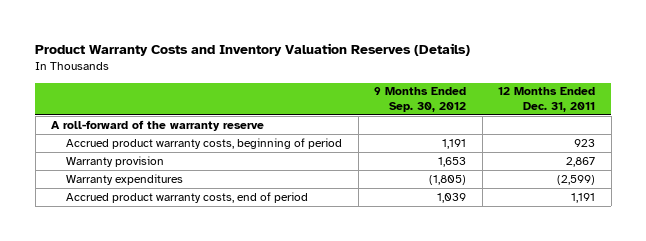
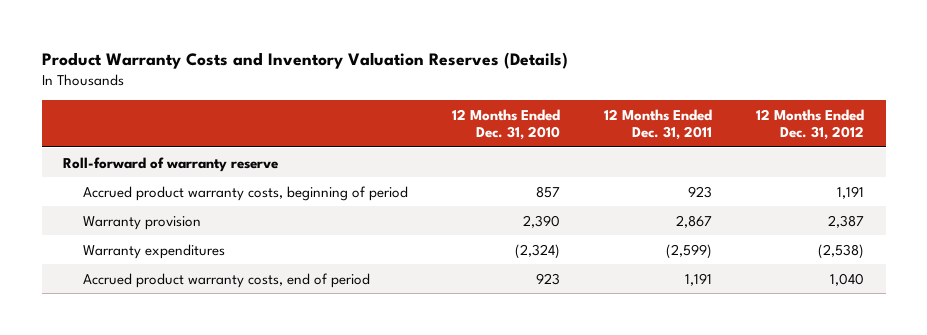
- | 9 Months Ended Sep. 30, 2012 | 12 Months Ended Dec. 31, 2011
+ | 12 Months Ended Dec. 31, 2010 | 12 Months Ended Dec. 31, 2011 | 12 Months Ended Dec. 31, 2012
- A roll-forward of the warranty reserve
+ Roll-forward of warranty reserve

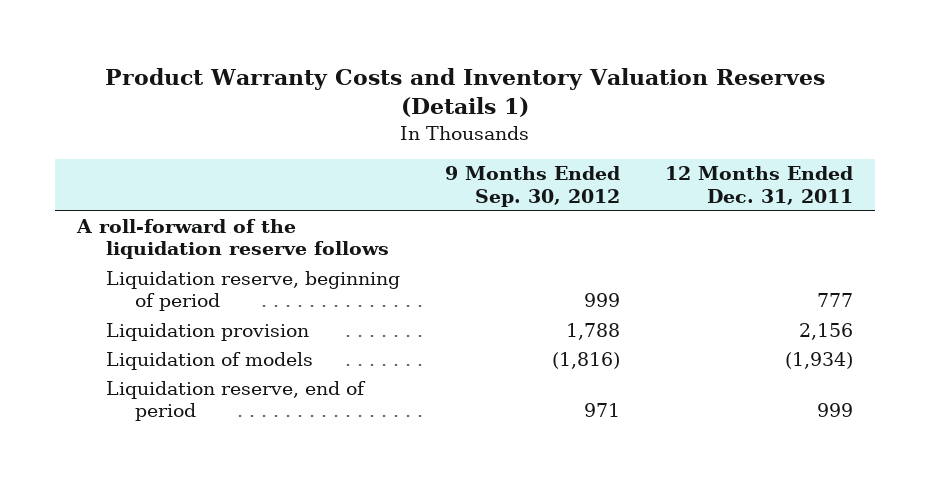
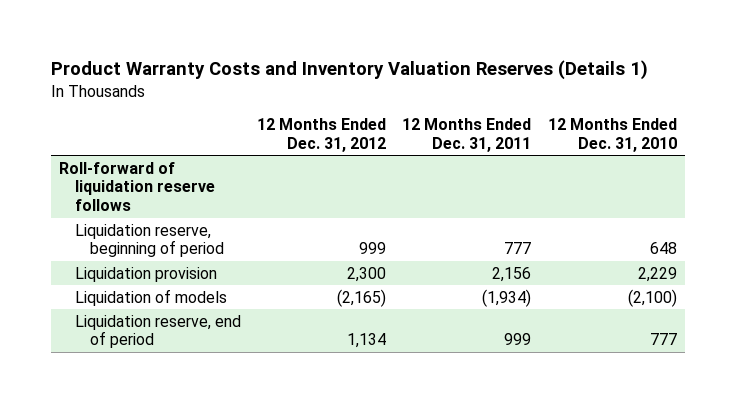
- | 9 Months Ended Sep. 30, 2012 | 12 Months Ended Dec. 31, 2011
+ | 12 Months Ended Dec. 31, 2012 | 12 Months Ended Dec. 31, 2011 | 12 Months Ended Dec. 31, 2010
- A roll-forward of the liquidation reserve follows
+ Roll-forward of liquidation reserve follows

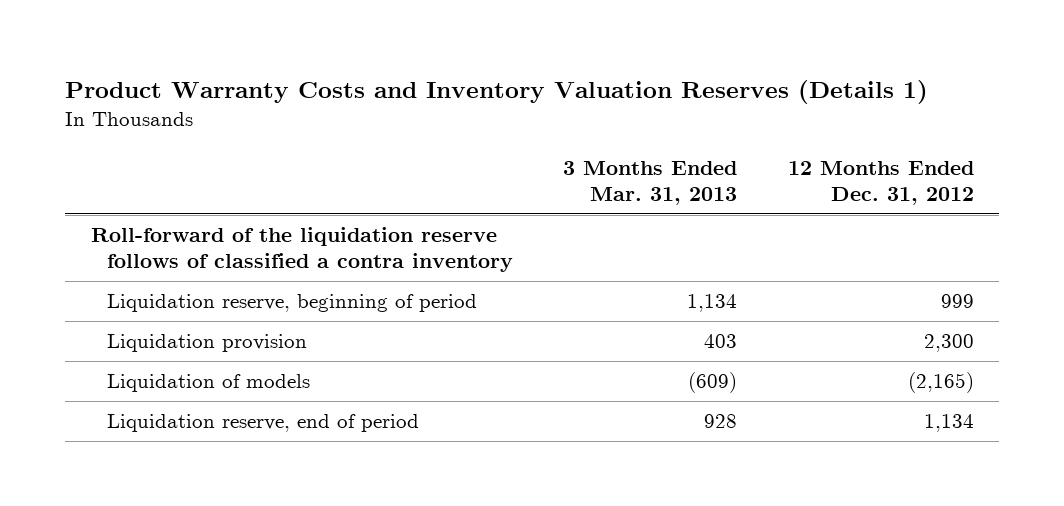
- | 12 Months Ended Dec. 31, 2012 | 12 Months Ended Dec. 31, 2011 | 12 Months Ended Dec. 31, 2010
+ | 3 Months Ended Mar. 31, 2013 | 12 Months Ended Dec. 31, 2012
- Roll-forward of liquidation reserve follows
+ Roll-forward of the liquidation reserve follows of classified a contra inventory

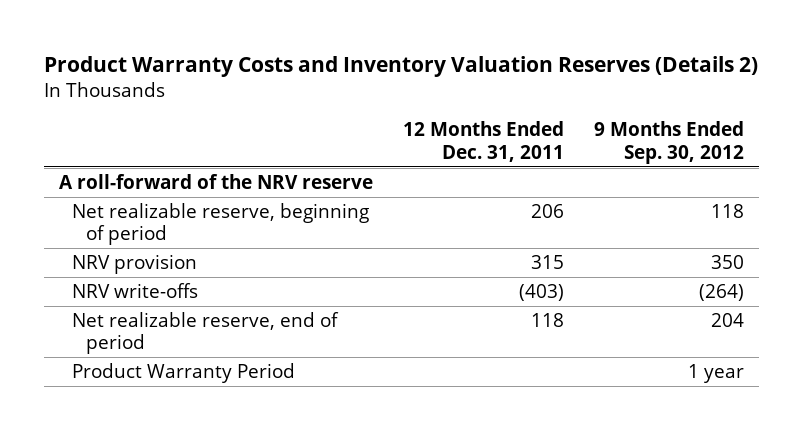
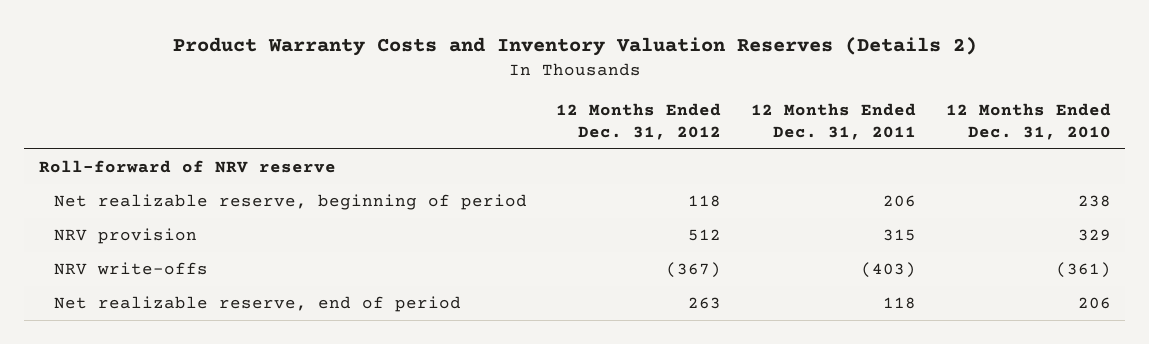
- | 12 Months Ended Dec. 31, 2011 | 9 Months Ended Sep. 30, 2012
+ | 12 Months Ended Dec. 31, 2012 | 12 Months Ended Dec. 31, 2011 | 12 Months Ended Dec. 31, 2010
- A roll-forward of the NRV reserve
+ Roll-forward of NRV reserve
- Product Warranty Period | | 1 year

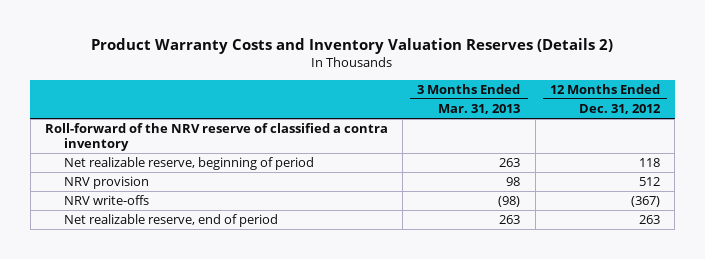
- | 12 Months Ended Dec. 31, 2012 | 12 Months Ended Dec. 31, 2011 | 12 Months Ended Dec. 31, 2010
+ | 3 Months Ended Mar. 31, 2013 | 12 Months Ended Dec. 31, 2012
- Roll-forward of NRV reserve
+ Roll-forward of the NRV reserve of classified a contra inventory

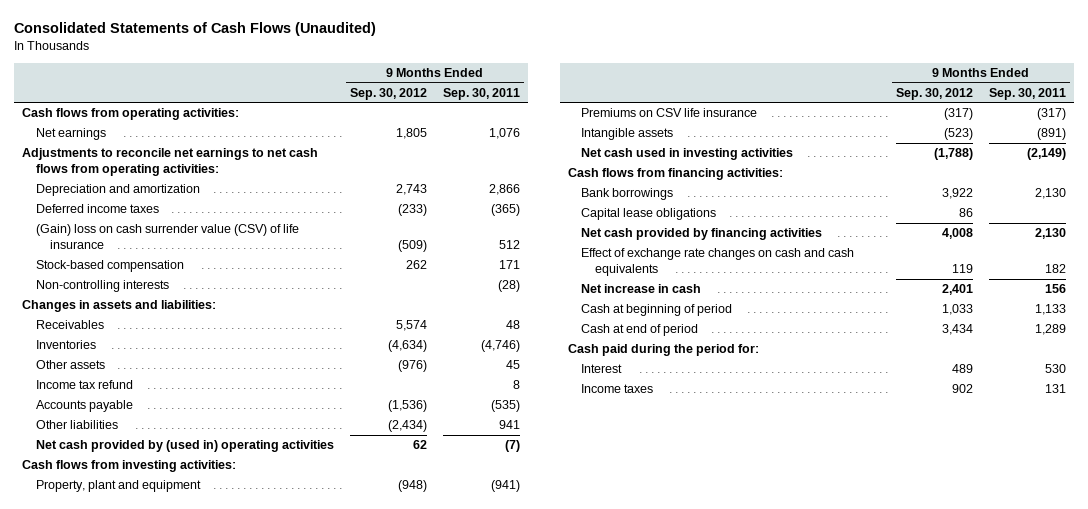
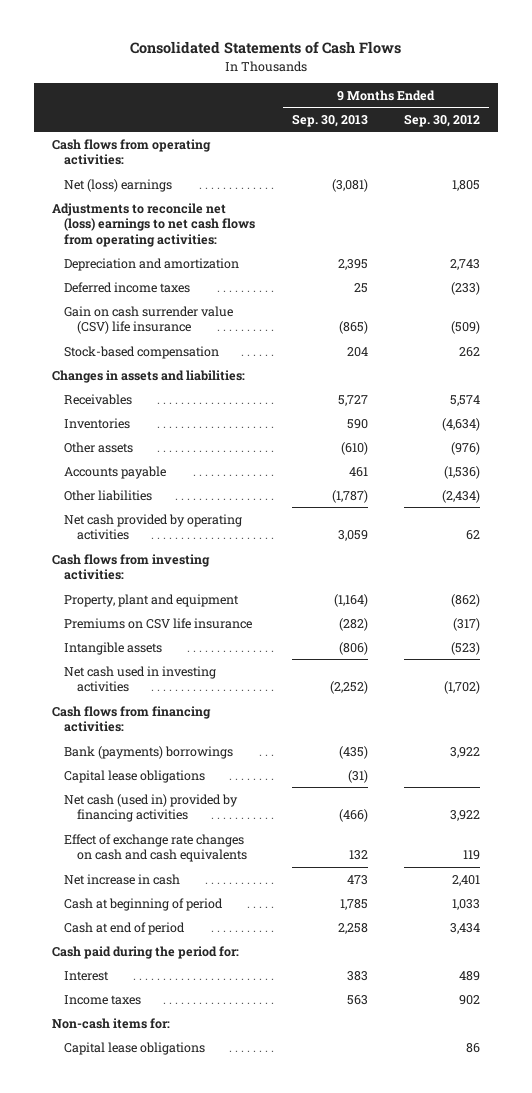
- Consolidated Statements of Cash Flows (Unaudited)
+ Consolidated Statements of Cash Flows
- | 9 Months Ended Sep. 30, 2012 | 9 Months Ended Sep. 30, 2011
+ | 9 Months Ended Sep. 30, 2013 | 9 Months Ended Sep. 30, 2012
- Net earnings | 1,805 | 1,076
- Adjustments to reconcile net earnings to net cash flows from operating activities:
+ Net (loss) earnings | (3,081) | 1,805
+ Adjustments to reconcile net (loss) earnings to net cash flows from operating activities:
- (Gain) loss on cash surrender value (CSV) of life insurance | (509) | 512
+ Gain on cash surrender value (CSV) life insurance | (865) | (509)
- Non-controlling interests | | (28)
- Income tax refund | | 8
- Net cash provided by (used in) operating activities | 62 | (7)
+ Net cash provided by operating activities | 3,059 | 62
- Property, plant and equipment | (948) | (941)
+ Property, plant and equipment | (1,164) | (862)
- Net cash used in investing activities | (1,788) | (2,149)
+ Net cash used in investing activities | (2,252) | (1,702)
- Bank borrowings | 3,922 | 2,130
- Net cash provided by financing activities | 4,008 | 2,130
+ Bank (payments) borrowings | (435) | 3,922
+ Capital lease obligations | (31) |
+ Net cash (used in) provided by financing activities | (466) | 3,922
+ Non-cash items for:
moved down: Capital lease obligations | | 86

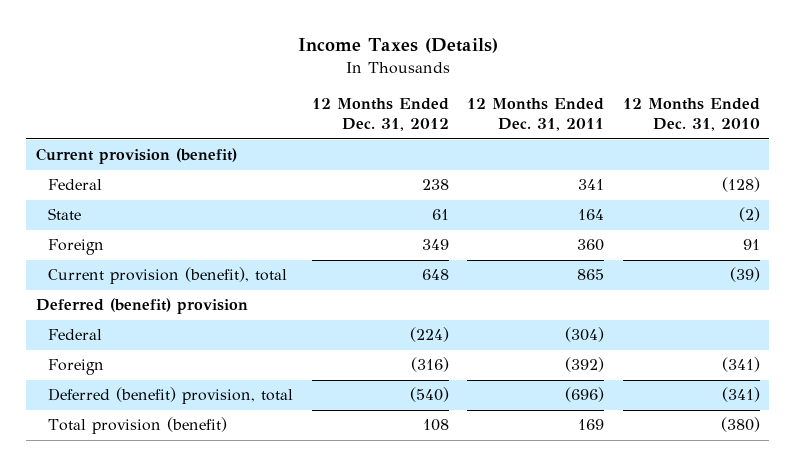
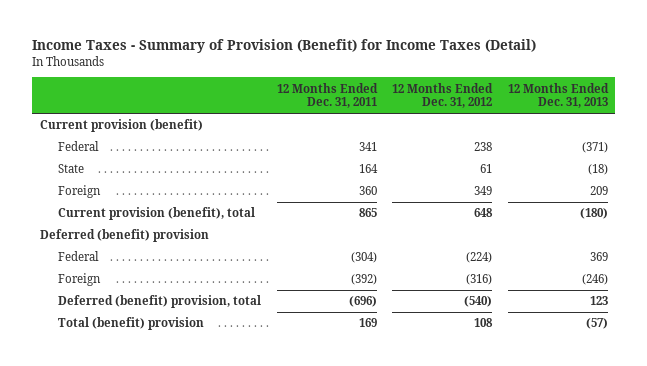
- Income Taxes (Details)
+ Income Taxes - Summary of Provision (Benefit) for Income Taxes (Detail)
- | 12 Months Ended Dec. 31, 2012 | 12 Months Ended Dec. 31, 2011 | 12 Months Ended Dec. 31, 2010
+ | 12 Months Ended Dec. 31, 2011 | 12 Months Ended Dec. 31, 2012 | 12 Months Ended Dec. 31, 2013
- Total provision (benefit) | 108 | 169 | (380)
+ Total (benefit) provision | 169 | 108 | (57)

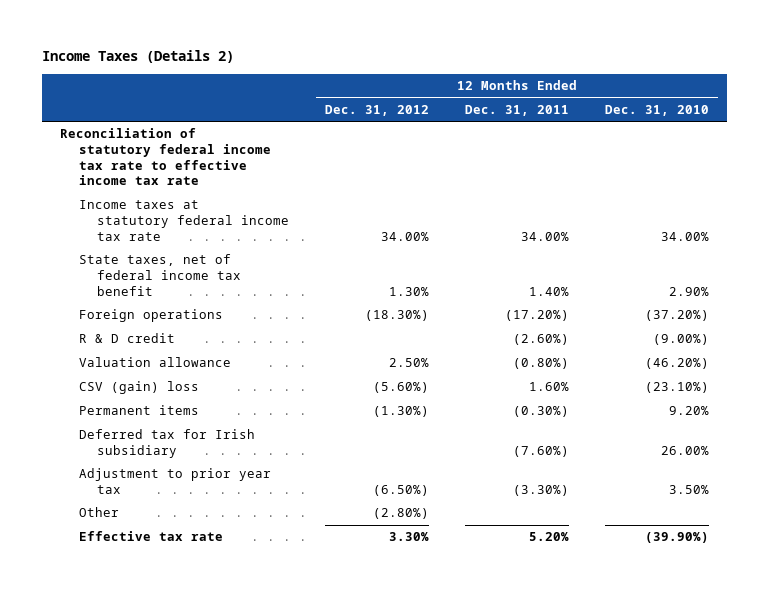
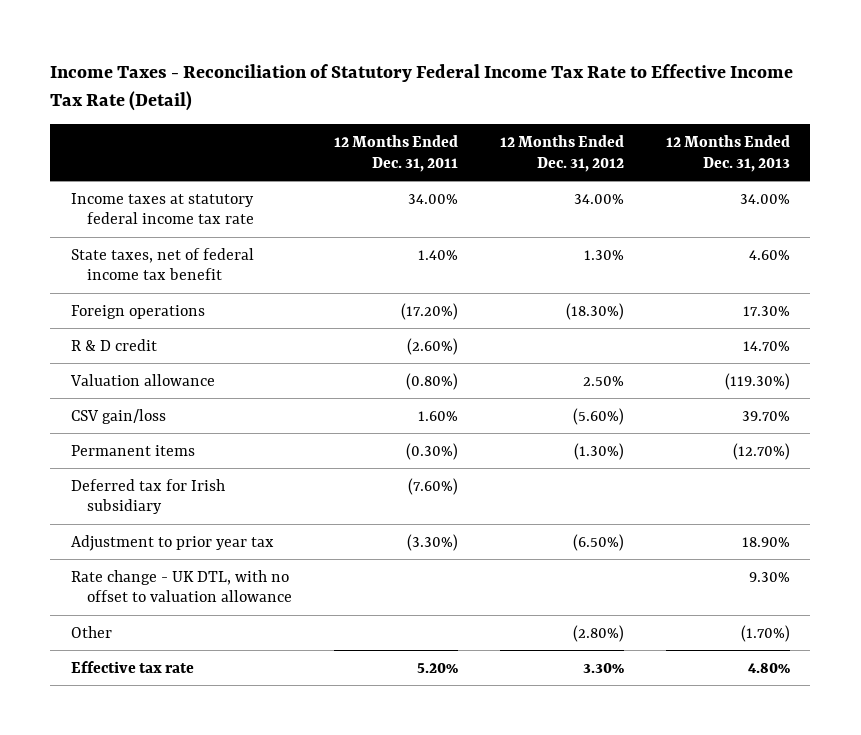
- Income Taxes (Details 2)
+ Income Taxes - Reconciliation of Statutory Federal Income Tax Rate to Effective Income Tax Rate (Detail)
- | 12 Months Ended Dec. 31, 2012 | 12 Months Ended Dec. 31, 2011 | 12 Months Ended Dec. 31, 2010
+ | 12 Months Ended Dec. 31, 2011 | 12 Months Ended Dec. 31, 2012 | 12 Months Ended Dec. 31, 2013
- Reconciliation of statutory federal income tax rate to effective income tax rate
- CSV (gain) loss | (5.60%) | 1.60% | (23.10%)
+ CSV gain/loss | 1.60% | (5.60%) | 39.70%
+ Rate change - UK DTL, with no offset to valuation allowance | | | 9.30%

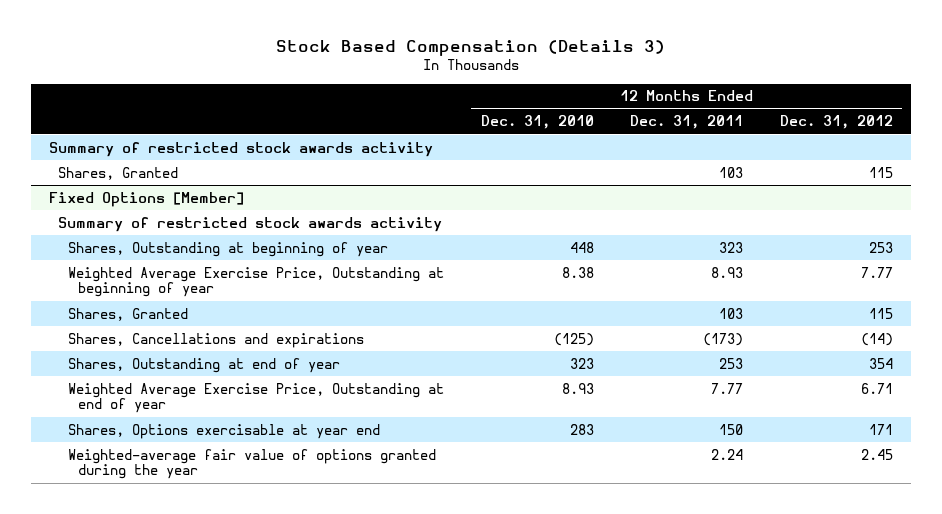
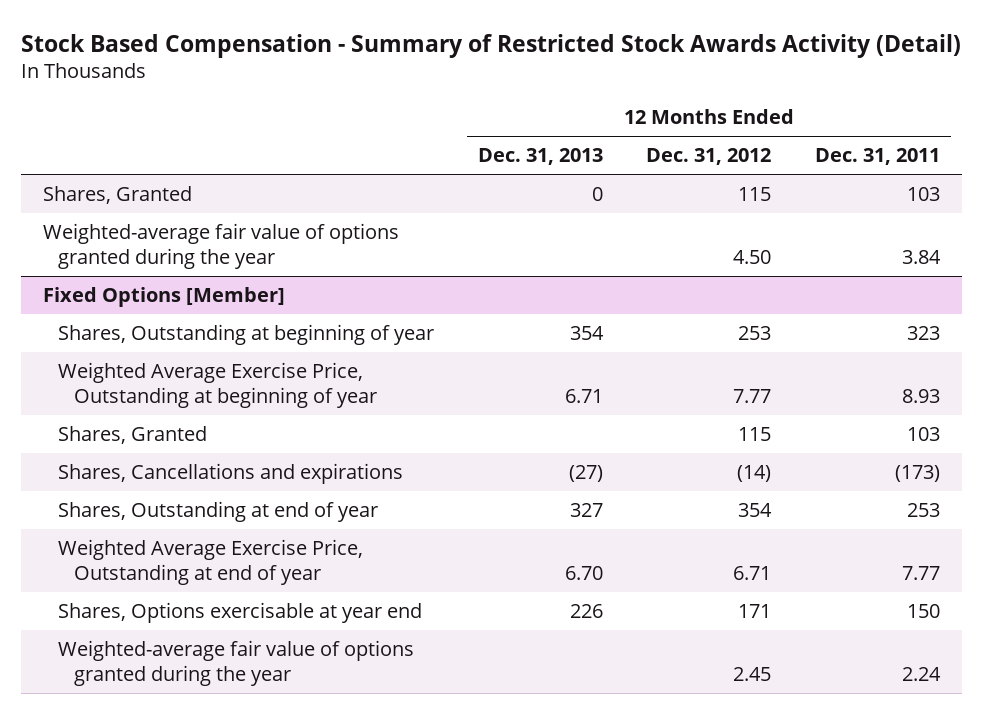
- Stock Based Compensation (Details 3)
+ Stock Based Compensation - Summary of Restricted Stock Awards Activity (Detail)
- | 12 Months Ended Dec. 31, 2010 | 12 Months Ended Dec. 31, 2011 | 12 Months Ended Dec. 31, 2012
+ | 12 Months Ended Dec. 31, 2013 | 12 Months Ended Dec. 31, 2012 | 12 Months Ended Dec. 31, 2011
- Summary of restricted stock awards activity
+ Weighted-average fair value of options granted during the year | | 4.50 | 3.84
@ Fixed Options [Member]
- Summary of restricted stock awards activity

